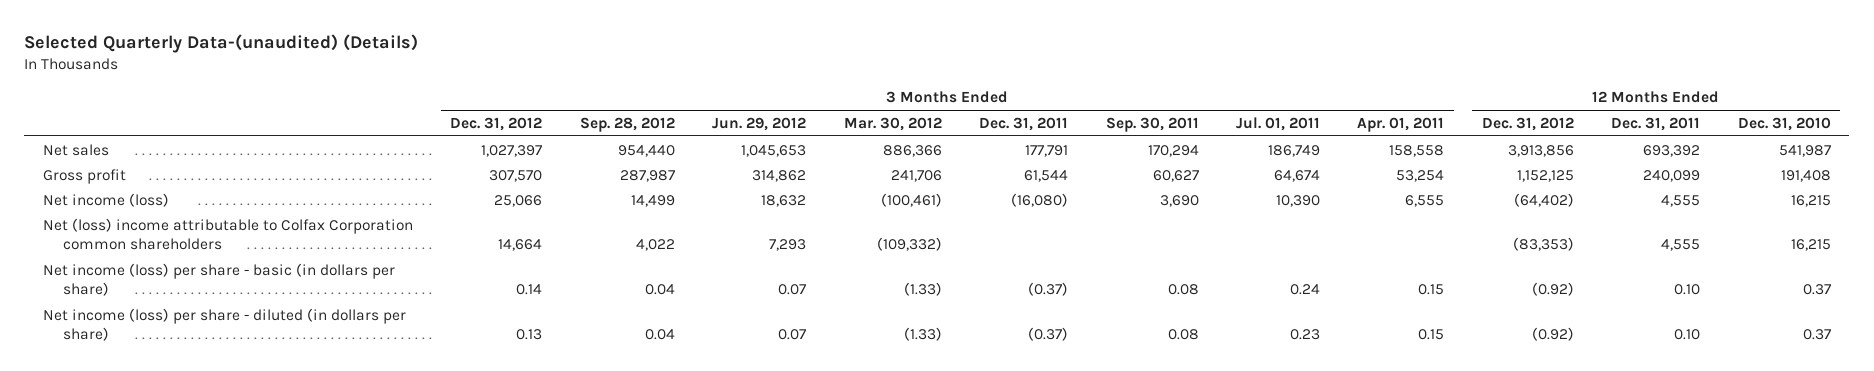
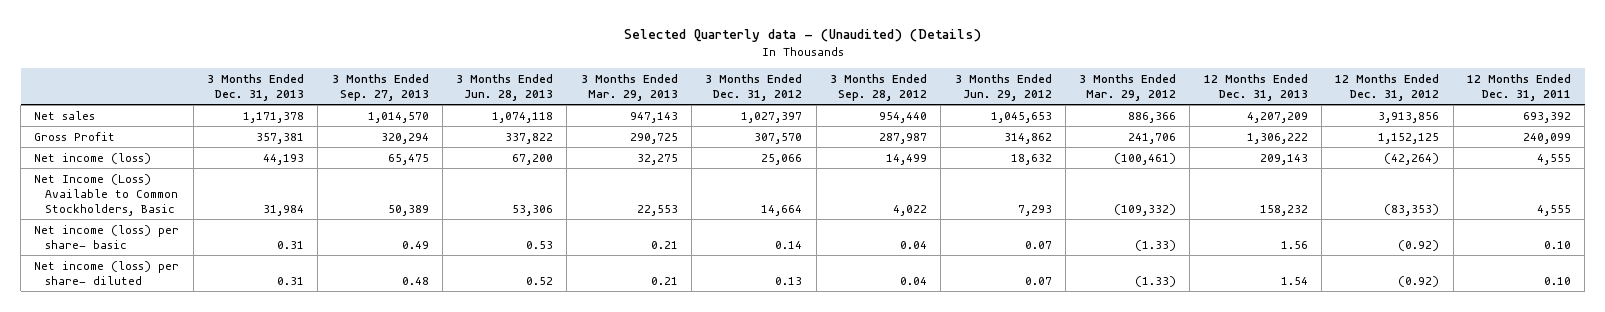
- Selected Quarterly Data-(unaudited) (Details)
+ Selected Quarterly data - (Unaudited) (Details)
- | 3 Months Ended Dec. 31, 2012 | 3 Months Ended Sep. 28, 2012 | 3 Months Ended Jun. 29, 2012 | 3 Months Ended Mar. 30, 2012 | 3 Months Ended Dec. 31, 2011 | 3 Months Ended Sep. 30, 2011 | 3 Months Ended Jul. 01, 2011 | 3 Months Ended Apr. 01, 2011 | 12 Months Ended Dec. 31, 2012 | 12 Months Ended Dec. 31, 2011 | 12 Months Ended Dec. 31, 2010
+ | 3 Months Ended Dec. 31, 2013 | 3 Months Ended Sep. 27, 2013 | 3 Months Ended Jun. 28, 2013 | 3 Months Ended Mar. 29, 2013 | 3 Months Ended Dec. 31, 2012 | 3 Months Ended Sep. 28, 2012 | 3 Months Ended Jun. 29, 2012 | 3 Months Ended Mar. 29, 2012 | 12 Months Ended Dec. 31, 2013 | 12 Months Ended Dec. 31, 2012 | 12 Months Ended Dec. 31, 2011
- Gross profit | 307,570 | 287,987 | 314,862 | 241,706 | 61,544 | 60,627 | 64,674 | 53,254 | 1,152,125 | 240,099 | 191,408
- Net income (loss) | 25,066 | 14,499 | 18,632 | (100,461) | (16,080) | 3,690 | 10,390 | 6,555 | (64,402) | 4,555 | 16,215
- Net (loss) income attributable to Colfax Corporation common shareholders | 14,664 | 4,022 | 7,293 | (109,332) | | | | | (83,353) | 4,555 | 16,215
- Net income (loss) per share - basic (in dollars per share) | 0.14 | 0.04 | 0.07 | (1.33) | (0.37) | 0.08 | 0.24 | 0.15 | (0.92) | 0.10 | 0.37
- Net income (loss) per share - diluted (in dollars per share) | 0.13 | 0.04 | 0.07 | (1.33) | (0.37) | 0.08 | 0.23 | 0.15 | (0.92) | 0.10 | 0.37
+ Gross Profit | 357,381 | 320,294 | 337,822 | 290,725 | 307,570 | 287,987 | 314,862 | 241,706 | 1,306,222 | 1,152,125 | 240,099
+ Net income (loss) | 44,193 | 65,475 | 67,200 | 32,275 | 25,066 | 14,499 | 18,632 | (100,461) | 209,143 | (42,264) | 4,555
+ Net Income (Loss) Available to Common Stockholders, Basic | 31,984 | 50,389 | 53,306 | 22,553 | 14,664 | 4,022 | 7,293 | (109,332) | 158,232 | (83,353) | 4,555
+ Net income (loss) per share- basic | 0.31 | 0.49 | 0.53 | 0.21 | 0.14 | 0.04 | 0.07 | (1.33) | 1.56 | (0.92) | 0.10
+ Net income (loss) per share- diluted | 0.31 | 0.48 | 0.52 | 0.21 | 0.13 | 0.04 | 0.07 | (1.33) | 1.54 | (0.92) | 0.10

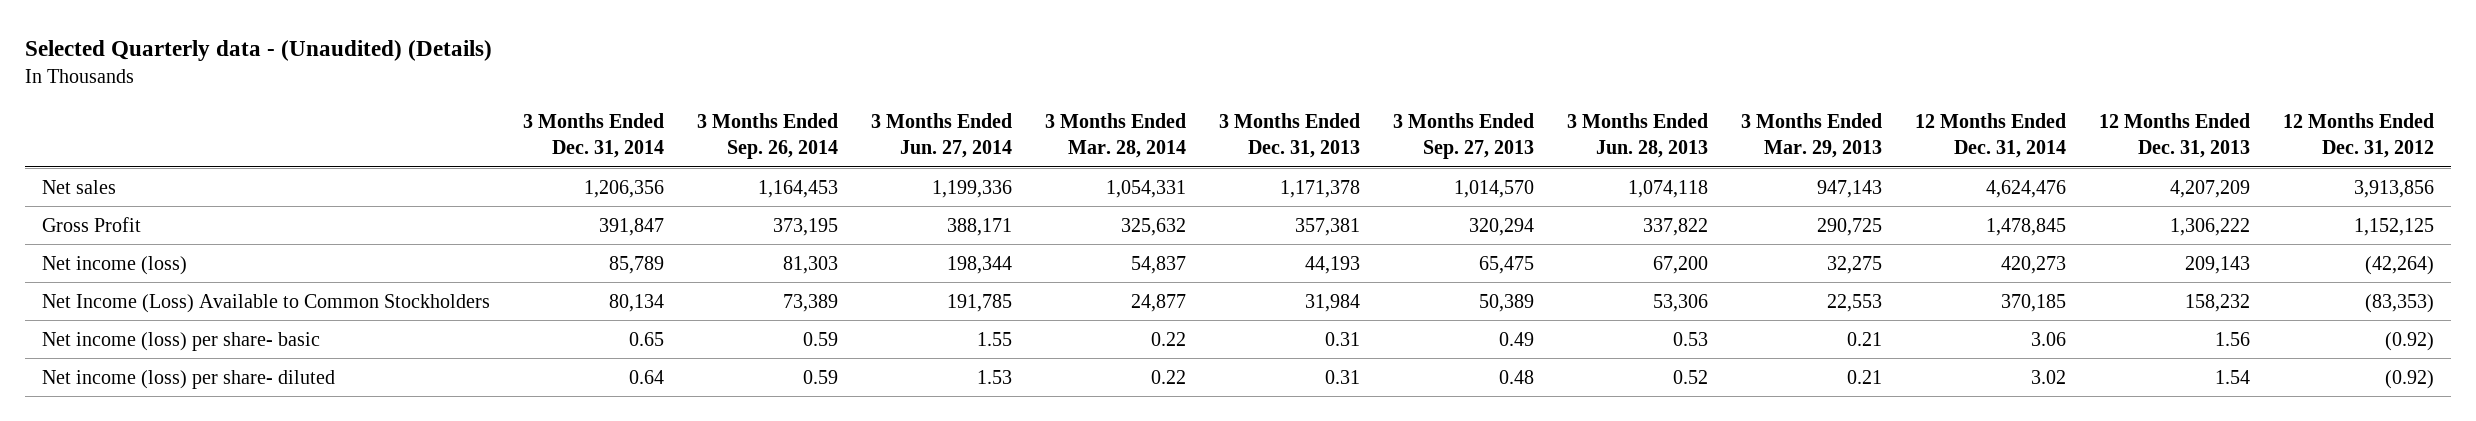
- | 3 Months Ended Dec. 31, 2013 | 3 Months Ended Sep. 27, 2013 | 3 Months Ended Jun. 28, 2013 | 3 Months Ended Mar. 29, 2013 | 3 Months Ended Dec. 31, 2012 | 3 Months Ended Sep. 28, 2012 | 3 Months Ended Jun. 29, 2012 | 3 Months Ended Mar. 29, 2012 | 12 Months Ended Dec. 31, 2013 | 12 Months Ended Dec. 31, 2012 | 12 Months Ended Dec. 31, 2011
+ | 3 Months Ended Dec. 31, 2014 | 3 Months Ended Sep. 26, 2014 | 3 Months Ended Jun. 27, 2014 | 3 Months Ended Mar. 28, 2014 | 3 Months Ended Dec. 31, 2013 | 3 Months Ended Sep. 27, 2013 | 3 Months Ended Jun. 28, 2013 | 3 Months Ended Mar. 29, 2013 | 12 Months Ended Dec. 31, 2014 | 12 Months Ended Dec. 31, 2013 | 12 Months Ended Dec. 31, 2012
- Net Income (Loss) Available to Common Stockholders, Basic | 31,984 | 50,389 | 53,306 | 22,553 | 14,664 | 4,022 | 7,293 | (109,332) | 158,232 | (83,353) | 4,555
+ Net Income (Loss) Available to Common Stockholders | 80,134 | 73,389 | 191,785 | 24,877 | 31,984 | 50,389 | 53,306 | 22,553 | 370,185 | 158,232 | (83,353)

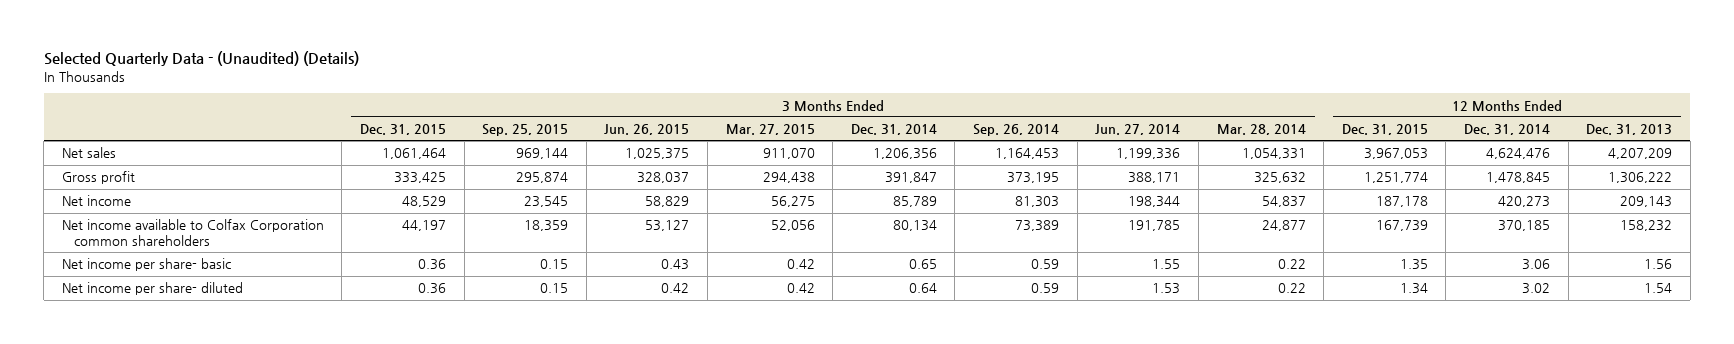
- Selected Quarterly data - (Unaudited) (Details)
+ Selected Quarterly Data - (Unaudited) (Details)
- | 3 Months Ended Dec. 31, 2014 | 3 Months Ended Sep. 26, 2014 | 3 Months Ended Jun. 27, 2014 | 3 Months Ended Mar. 28, 2014 | 3 Months Ended Dec. 31, 2013 | 3 Months Ended Sep. 27, 2013 | 3 Months Ended Jun. 28, 2013 | 3 Months Ended Mar. 29, 2013 | 12 Months Ended Dec. 31, 2014 | 12 Months Ended Dec. 31, 2013 | 12 Months Ended Dec. 31, 2012
+ | 3 Months Ended Dec. 31, 2015 | 3 Months Ended Sep. 25, 2015 | 3 Months Ended Jun. 26, 2015 | 3 Months Ended Mar. 27, 2015 | 3 Months Ended Dec. 31, 2014 | 3 Months Ended Sep. 26, 2014 | 3 Months Ended Jun. 27, 2014 | 3 Months Ended Mar. 28, 2014 | 12 Months Ended Dec. 31, 2015 | 12 Months Ended Dec. 31, 2014 | 12 Months Ended Dec. 31, 2013
- Gross Profit | 391,847 | 373,195 | 388,171 | 325,632 | 357,381 | 320,294 | 337,822 | 290,725 | 1,478,845 | 1,306,222 | 1,152,125
- Net income (loss) | 85,789 | 81,303 | 198,344 | 54,837 | 44,193 | 65,475 | 67,200 | 32,275 | 420,273 | 209,143 | (42,264)
- Net Income (Loss) Available to Common Stockholders | 80,134 | 73,389 | 191,785 | 24,877 | 31,984 | 50,389 | 53,306 | 22,553 | 370,185 | 158,232 | (83,353)
- Net income (loss) per share- basic | 0.65 | 0.59 | 1.55 | 0.22 | 0.31 | 0.49 | 0.53 | 0.21 | 3.06 | 1.56 | (0.92)
- Net income (loss) per share- diluted | 0.64 | 0.59 | 1.53 | 0.22 | 0.31 | 0.48 | 0.52 | 0.21 | 3.02 | 1.54 | (0.92)
+ Gross profit | 333,425 | 295,874 | 328,037 | 294,438 | 391,847 | 373,195 | 388,171 | 325,632 | 1,251,774 | 1,478,845 | 1,306,222
+ Net income | 48,529 | 23,545 | 58,829 | 56,275 | 85,789 | 81,303 | 198,344 | 54,837 | 187,178 | 420,273 | 209,143
+ Net income available to Colfax Corporation common shareholders | 44,197 | 18,359 | 53,127 | 52,056 | 80,134 | 73,389 | 191,785 | 24,877 | 167,739 | 370,185 | 158,232
+ Net income per share- basic | 0.36 | 0.15 | 0.43 | 0.42 | 0.65 | 0.59 | 1.55 | 0.22 | 1.35 | 3.06 | 1.56
+ Net income per share- diluted | 0.36 | 0.15 | 0.42 | 0.42 | 0.64 | 0.59 | 1.53 | 0.22 | 1.34 | 3.02 | 1.54

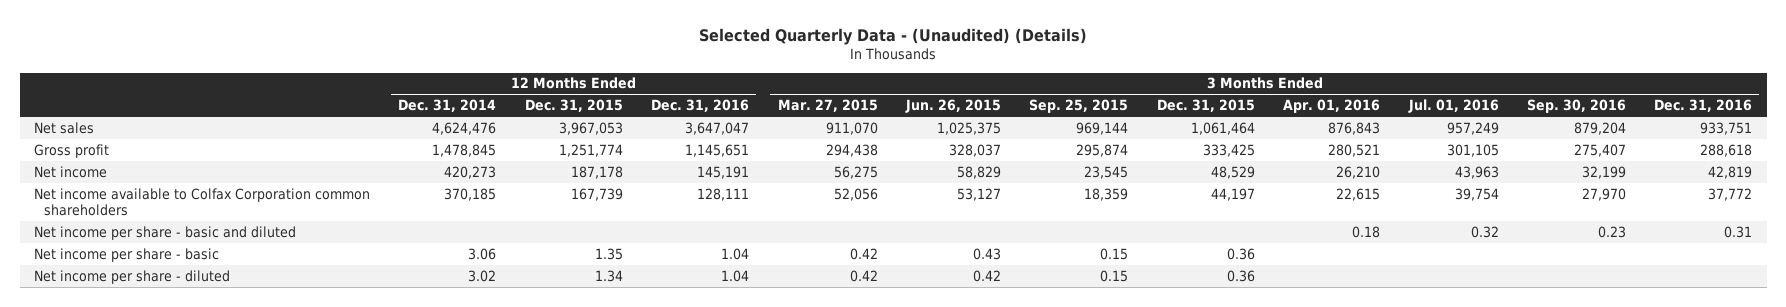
- | 3 Months Ended Dec. 31, 2015 | 3 Months Ended Sep. 25, 2015 | 3 Months Ended Jun. 26, 2015 | 3 Months Ended Mar. 27, 2015 | 3 Months Ended Dec. 31, 2014 | 3 Months Ended Sep. 26, 2014 | 3 Months Ended Jun. 27, 2014 | 3 Months Ended Mar. 28, 2014 | 12 Months Ended Dec. 31, 2015 | 12 Months Ended Dec. 31, 2014 | 12 Months Ended Dec. 31, 2013
+ | 12 Months Ended Dec. 31, 2014 | 12 Months Ended Dec. 31, 2015 | 12 Months Ended Dec. 31, 2016 | 3 Months Ended Mar. 27, 2015 | 3 Months Ended Jun. 26, 2015 | 3 Months Ended Sep. 25, 2015 | 3 Months Ended Dec. 31, 2015 | 3 Months Ended Apr. 01, 2016 | 3 Months Ended Jul. 01, 2016 | 3 Months Ended Sep. 30, 2016 | 3 Months Ended Dec. 31, 2016
- Net income per share- basic | 0.36 | 0.15 | 0.43 | 0.42 | 0.65 | 0.59 | 1.55 | 0.22 | 1.35 | 3.06 | 1.56
- Net income per share- diluted | 0.36 | 0.15 | 0.42 | 0.42 | 0.64 | 0.59 | 1.53 | 0.22 | 1.34 | 3.02 | 1.54
+ Net income per share - basic and diluted | | | | | | | | 0.18 | 0.32 | 0.23 | 0.31
+ Net income per share - basic | 3.06 | 1.35 | 1.04 | 0.42 | 0.43 | 0.15 | 0.36 | | | |
+ Net income per share - diluted | 3.02 | 1.34 | 1.04 | 0.42 | 0.42 | 0.15 | 0.36 | | | |

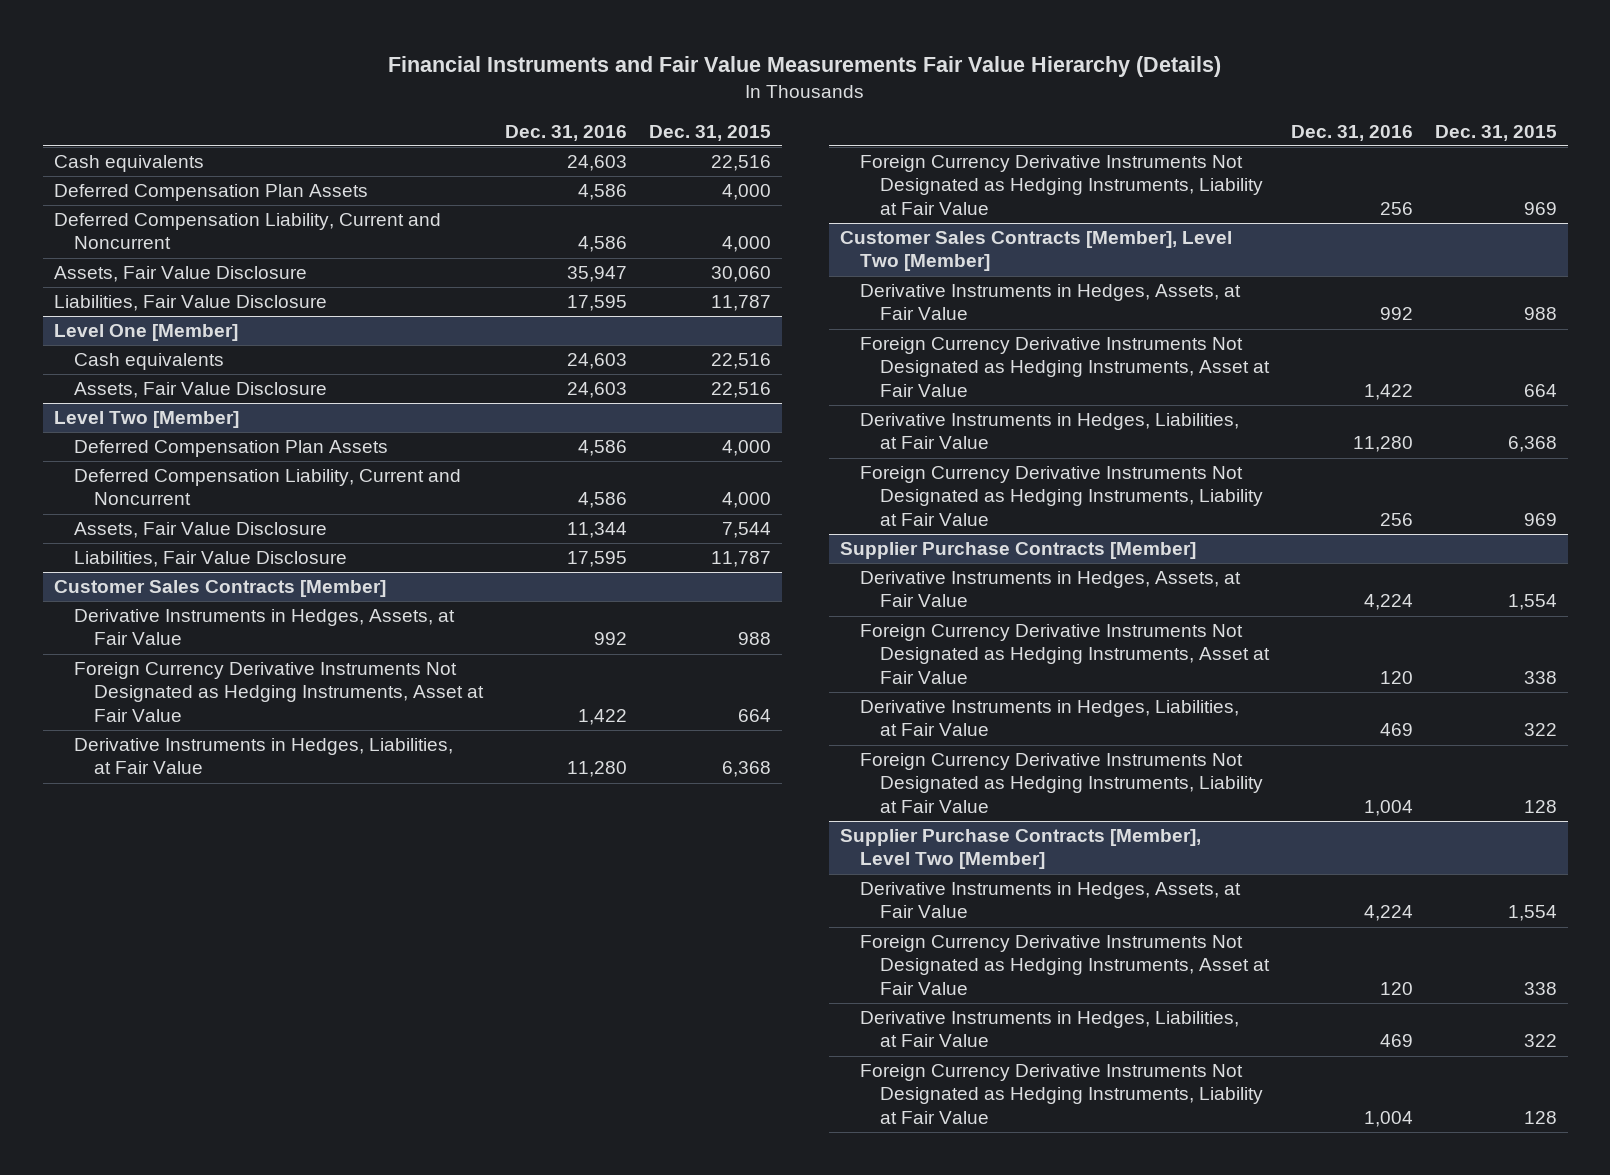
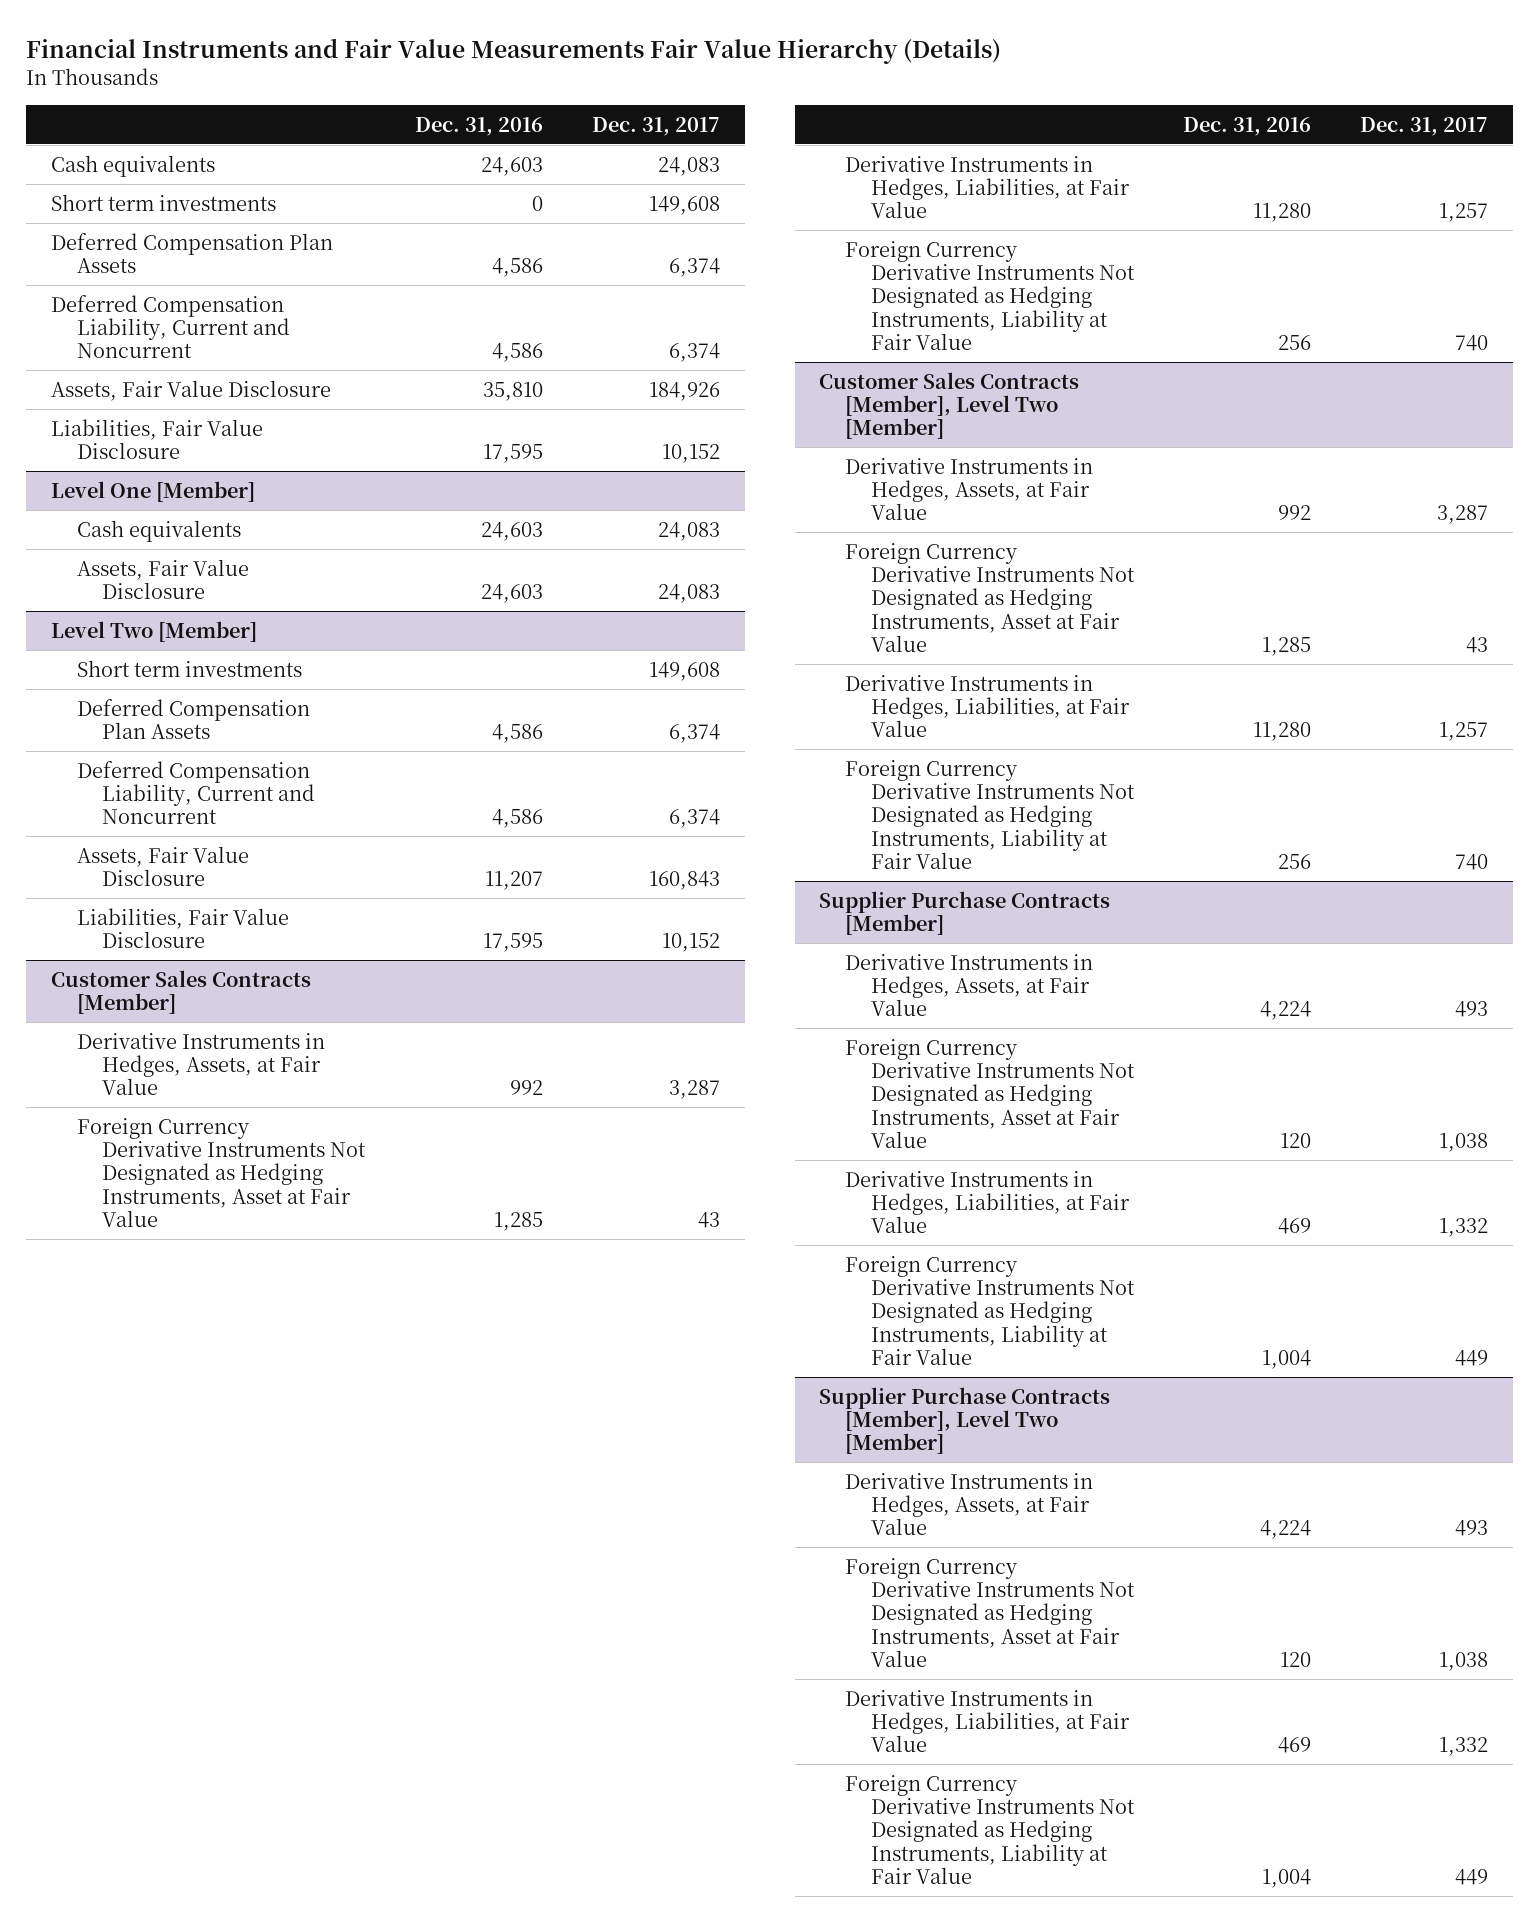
- | Dec. 31, 2016 | Dec. 31, 2015
+ | Dec. 31, 2016 | Dec. 31, 2017
+ Short term investments | 0 | 149,608
- Assets, Fair Value Disclosure | 35,947 | 30,060
+ Assets, Fair Value Disclosure | 35,810 | 184,926
@ Level Two [Member]
+ Short term investments | | 149,608
- Assets, Fair Value Disclosure | 11,344 | 7,544
+ Assets, Fair Value Disclosure | 11,207 | 160,843
@ Customer Sales Contracts [Member]
- Foreign Currency Derivative Instruments Not Designated as Hedging Instruments, Asset at Fair Value | 1,422 | 664
+ Foreign Currency Derivative Instruments Not Designated as Hedging Instruments, Asset at Fair Value | 1,285 | 43
@ Customer Sales Contracts [Member], Level Two [Member]
- Foreign Currency Derivative Instruments Not Designated as Hedging Instruments, Asset at Fair Value | 1,422 | 664
+ Foreign Currency Derivative Instruments Not Designated as Hedging Instruments, Asset at Fair Value | 1,285 | 43

